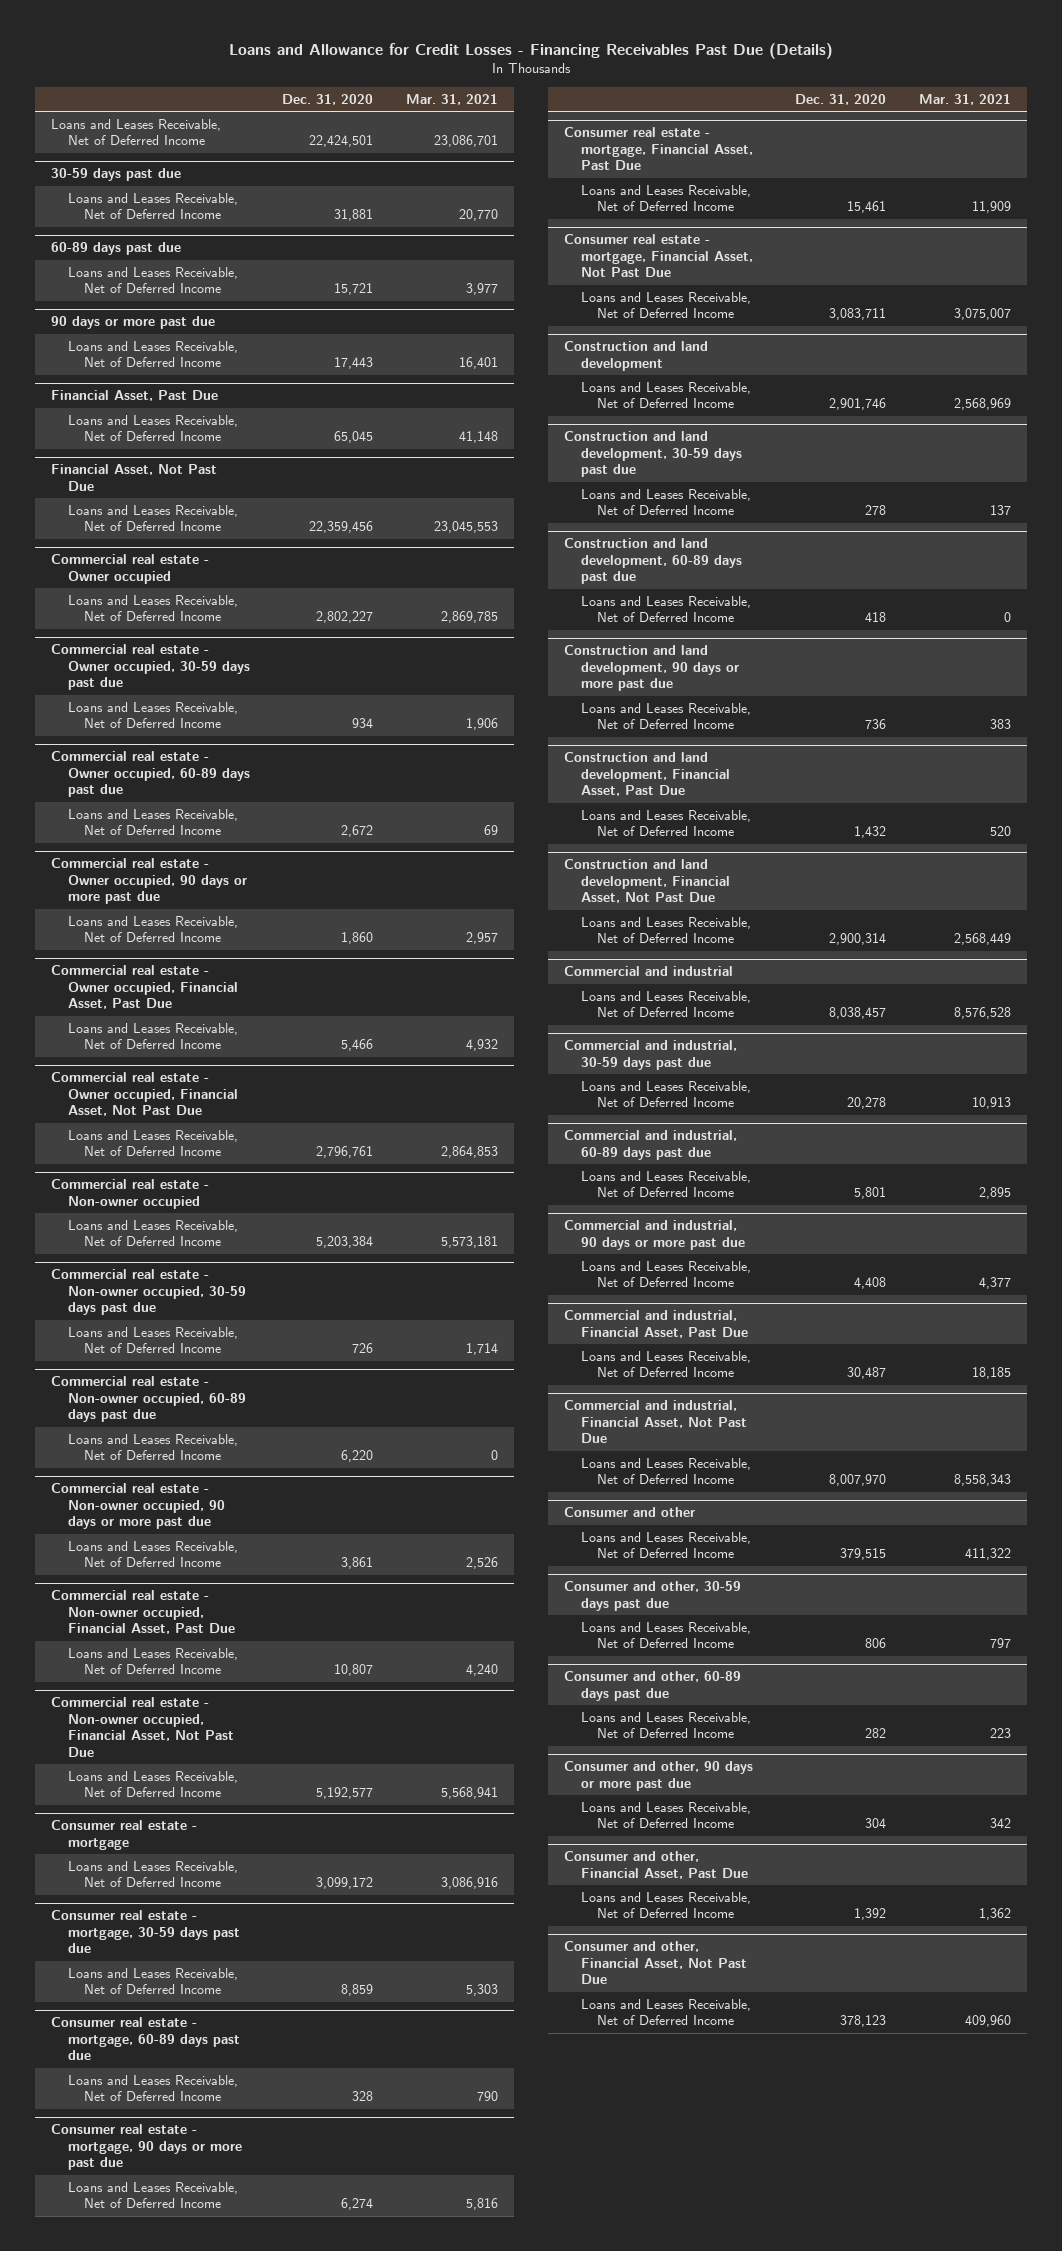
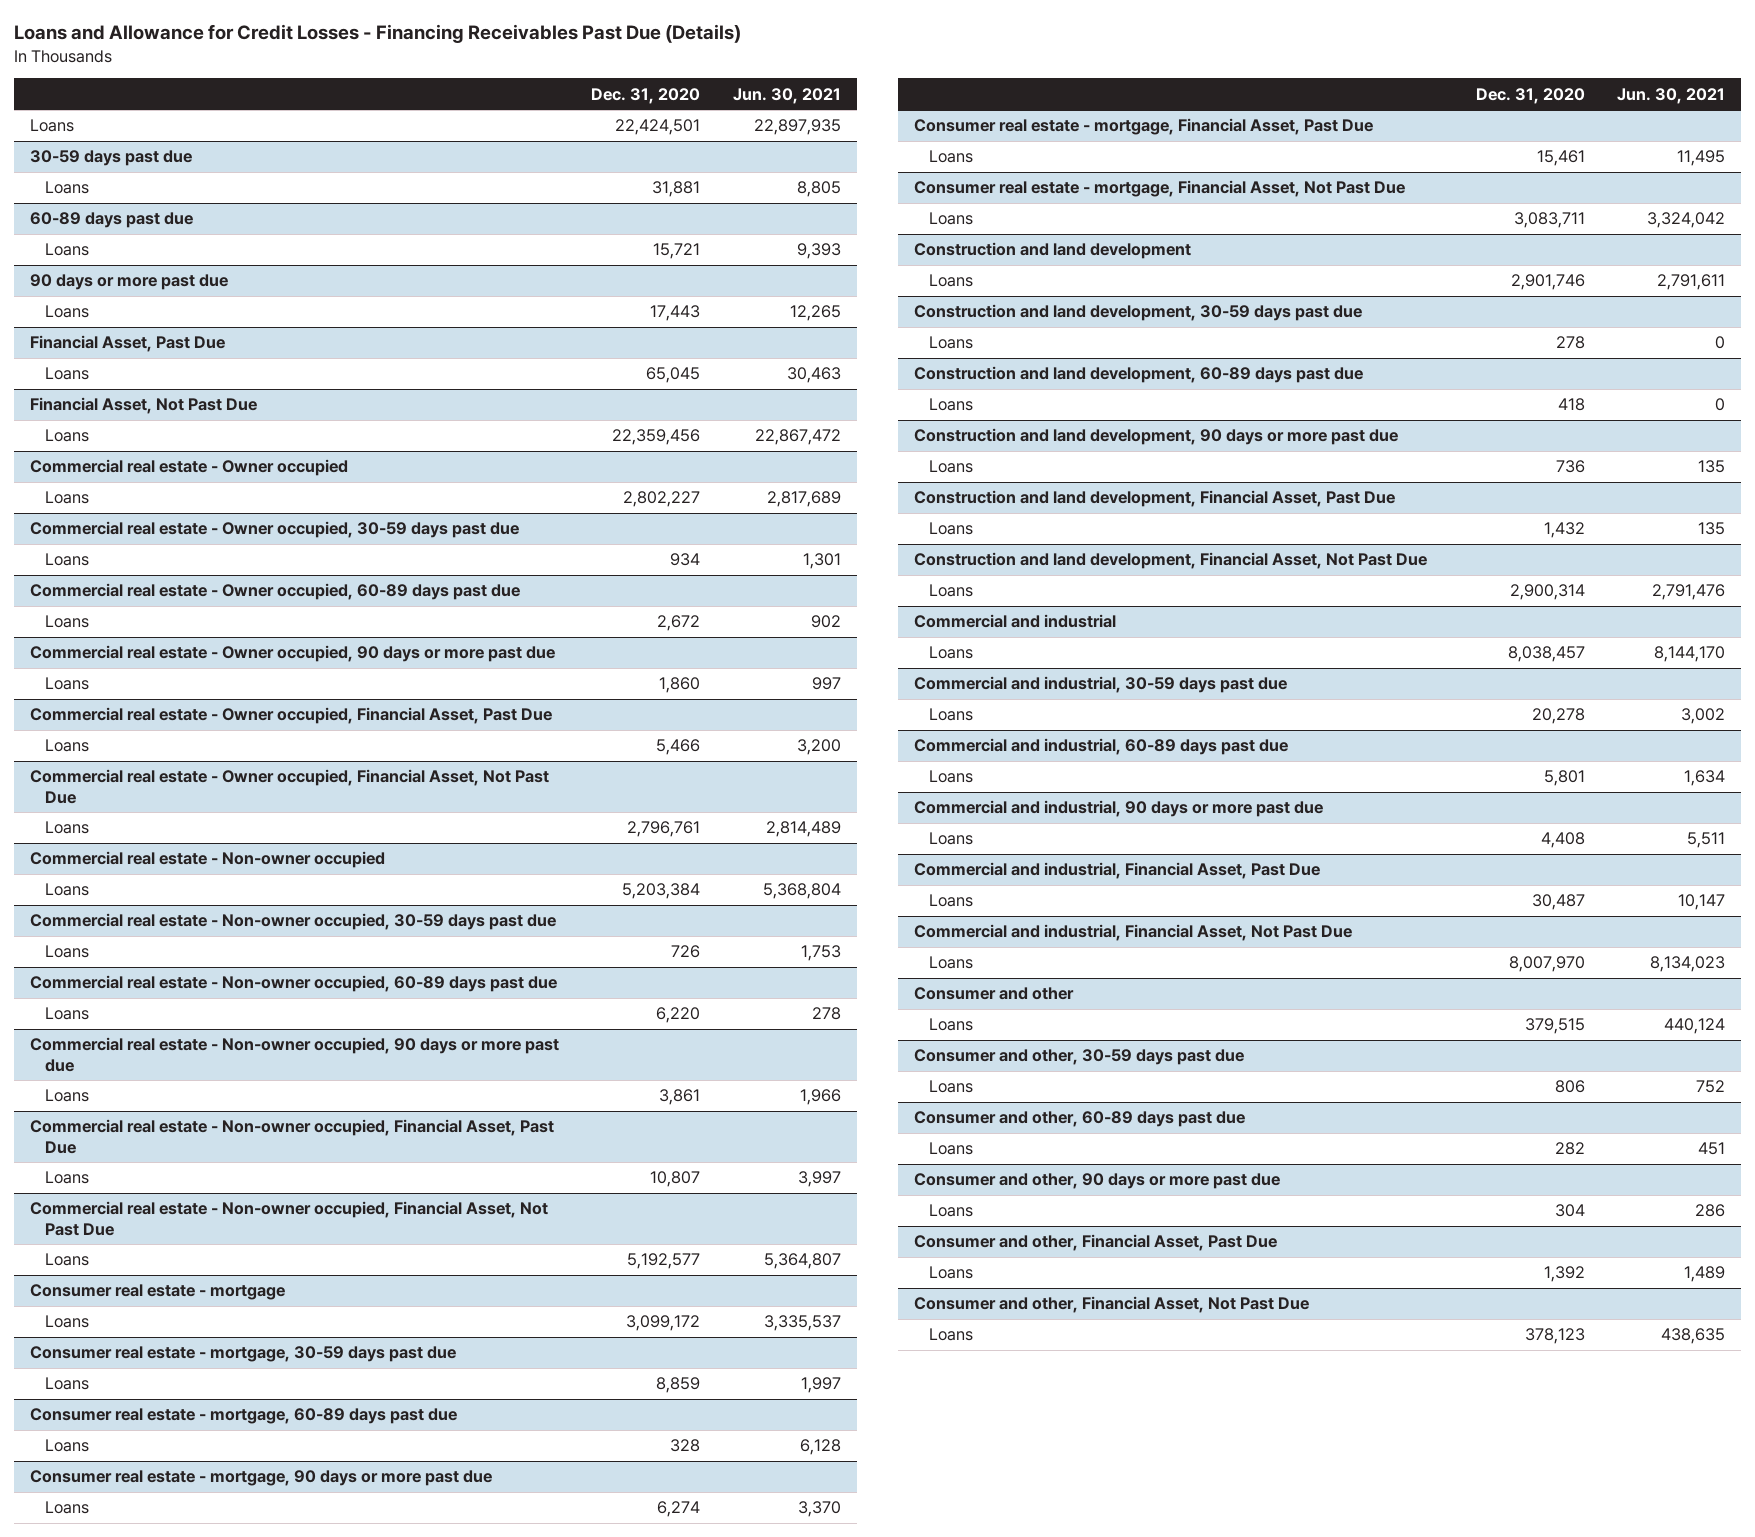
- | Dec. 31, 2020 | Mar. 31, 2021
+ | Dec. 31, 2020 | Jun. 30, 2021
- Loans and Leases Receivable, Net of Deferred Income | 22,424,501 | 23,086,701
+ Loans | 22,424,501 | 22,897,935
@ 30-59 days past due
- Loans and Leases Receivable, Net of Deferred Income | 31,881 | 20,770
+ Loans | 31,881 | 8,805
@ 60-89 days past due
- Loans and Leases Receivable, Net of Deferred Income | 15,721 | 3,977
+ Loans | 15,721 | 9,393
@ 90 days or more past due
- Loans and Leases Receivable, Net of Deferred Income | 17,443 | 16,401
+ Loans | 17,443 | 12,265
@ Financial Asset, Past Due
- Loans and Leases Receivable, Net of Deferred Income | 65,045 | 41,148
+ Loans | 65,045 | 30,463
@ Financial Asset, Not Past Due
- Loans and Leases Receivable, Net of Deferred Income | 22,359,456 | 23,045,553
+ Loans | 22,359,456 | 22,867,472
@ Commercial real estate - Owner occupied
- Loans and Leases Receivable, Net of Deferred Income | 2,802,227 | 2,869,785
+ Loans | 2,802,227 | 2,817,689
@ Commercial real estate - Owner occupied, 30-59 days past due
- Loans and Leases Receivable, Net of Deferred Income | 934 | 1,906
+ Loans | 934 | 1,301
@ Commercial real estate - Owner occupied, 60-89 days past due
- Loans and Leases Receivable, Net of Deferred Income | 2,672 | 69
+ Loans | 2,672 | 902
@ Commercial real estate - Owner occupied, 90 days or more past due
- Loans and Leases Receivable, Net of Deferred Income | 1,860 | 2,957
+ Loans | 1,860 | 997
@ Commercial real estate - Owner occupied, Financial Asset, Past Due
- Loans and Leases Receivable, Net of Deferred Income | 5,466 | 4,932
+ Loans | 5,466 | 3,200
@ Commercial real estate - Owner occupied, Financial Asset, Not Past Due
- Loans and Leases Receivable, Net of Deferred Income | 2,796,761 | 2,864,853
+ Loans | 2,796,761 | 2,814,489
@ Commercial real estate - Non-owner occupied
- Loans and Leases Receivable, Net of Deferred Income | 5,203,384 | 5,573,181
+ Loans | 5,203,384 | 5,368,804
@ Commercial real estate - Non-owner occupied, 30-59 days past due
- Loans and Leases Receivable, Net of Deferred Income | 726 | 1,714
+ Loans | 726 | 1,753
@ Commercial real estate - Non-owner occupied, 60-89 days past due
- Loans and Leases Receivable, Net of Deferred Income | 6,220 | 0
+ Loans | 6,220 | 278
@ Commercial real estate - Non-owner occupied, 90 days or more past due
- Loans and Leases Receivable, Net of Deferred Income | 3,861 | 2,526
+ Loans | 3,861 | 1,966
@ Commercial real estate - Non-owner occupied, Financial Asset, Past Due
- Loans and Leases Receivable, Net of Deferred Income | 10,807 | 4,240
+ Loans | 10,807 | 3,997
@ Commercial real estate - Non-owner occupied, Financial Asset, Not Past Due
- Loans and Leases Receivable, Net of Deferred Income | 5,192,577 | 5,568,941
+ Loans | 5,192,577 | 5,364,807
@ Consumer real estate - mortgage
- Loans and Leases Receivable, Net of Deferred Income | 3,099,172 | 3,086,916
+ Loans | 3,099,172 | 3,335,537
@ Consumer real estate - mortgage, 30-59 days past due
- Loans and Leases Receivable, Net of Deferred Income | 8,859 | 5,303
+ Loans | 8,859 | 1,997
@ Consumer real estate - mortgage, 60-89 days past due
- Loans and Leases Receivable, Net of Deferred Income | 328 | 790
+ Loans | 328 | 6,128
@ Consumer real estate - mortgage, 90 days or more past due
- Loans and Leases Receivable, Net of Deferred Income | 6,274 | 5,816
+ Loans | 6,274 | 3,370
@ Consumer real estate - mortgage, Financial Asset, Past Due
- Loans and Leases Receivable, Net of Deferred Income | 15,461 | 11,909
+ Loans | 15,461 | 11,495
@ Consumer real estate - mortgage, Financial Asset, Not Past Due
- Loans and Leases Receivable, Net of Deferred Income | 3,083,711 | 3,075,007
+ Loans | 3,083,711 | 3,324,042
@ Construction and land development
- Loans and Leases Receivable, Net of Deferred Income | 2,901,746 | 2,568,969
+ Loans | 2,901,746 | 2,791,611
@ Construction and land development, 30-59 days past due
- Loans and Leases Receivable, Net of Deferred Income | 278 | 137
+ Loans | 278 | 0
@ Construction and land development, 60-89 days past due
- Loans and Leases Receivable, Net of Deferred Income | 418 | 0
+ Loans | 418 | 0
@ Construction and land development, 90 days or more past due
- Loans and Leases Receivable, Net of Deferred Income | 736 | 383
+ Loans | 736 | 135
@ Construction and land development, Financial Asset, Past Due
- Loans and Leases Receivable, Net of Deferred Income | 1,432 | 520
+ Loans | 1,432 | 135
@ Construction and land development, Financial Asset, Not Past Due
- Loans and Leases Receivable, Net of Deferred Income | 2,900,314 | 2,568,449
+ Loans | 2,900,314 | 2,791,476
@ Commercial and industrial
- Loans and Leases Receivable, Net of Deferred Income | 8,038,457 | 8,576,528
+ Loans | 8,038,457 | 8,144,170
@ Commercial and industrial, 30-59 days past due
- Loans and Leases Receivable, Net of Deferred Income | 20,278 | 10,913
+ Loans | 20,278 | 3,002
@ Commercial and industrial, 60-89 days past due
- Loans and Leases Receivable, Net of Deferred Income | 5,801 | 2,895
+ Loans | 5,801 | 1,634
@ Commercial and industrial, 90 days or more past due
- Loans and Leases Receivable, Net of Deferred Income | 4,408 | 4,377
+ Loans | 4,408 | 5,511
@ Commercial and industrial, Financial Asset, Past Due
- Loans and Leases Receivable, Net of Deferred Income | 30,487 | 18,185
+ Loans | 30,487 | 10,147
@ Commercial and industrial, Financial Asset, Not Past Due
- Loans and Leases Receivable, Net of Deferred Income | 8,007,970 | 8,558,343
+ Loans | 8,007,970 | 8,134,023
@ Consumer and other
- Loans and Leases Receivable, Net of Deferred Income | 379,515 | 411,322
+ Loans | 379,515 | 440,124
@ Consumer and other, 30-59 days past due
- Loans and Leases Receivable, Net of Deferred Income | 806 | 797
+ Loans | 806 | 752
@ Consumer and other, 60-89 days past due
- Loans and Leases Receivable, Net of Deferred Income | 282 | 223
+ Loans | 282 | 451
@ Consumer and other, 90 days or more past due
- Loans and Leases Receivable, Net of Deferred Income | 304 | 342
+ Loans | 304 | 286
@ Consumer and other, Financial Asset, Past Due
- Loans and Leases Receivable, Net of Deferred Income | 1,392 | 1,362
+ Loans | 1,392 | 1,489
@ Consumer and other, Financial Asset, Not Past Due
- Loans and Leases Receivable, Net of Deferred Income | 378,123 | 409,960
+ Loans | 378,123 | 438,635

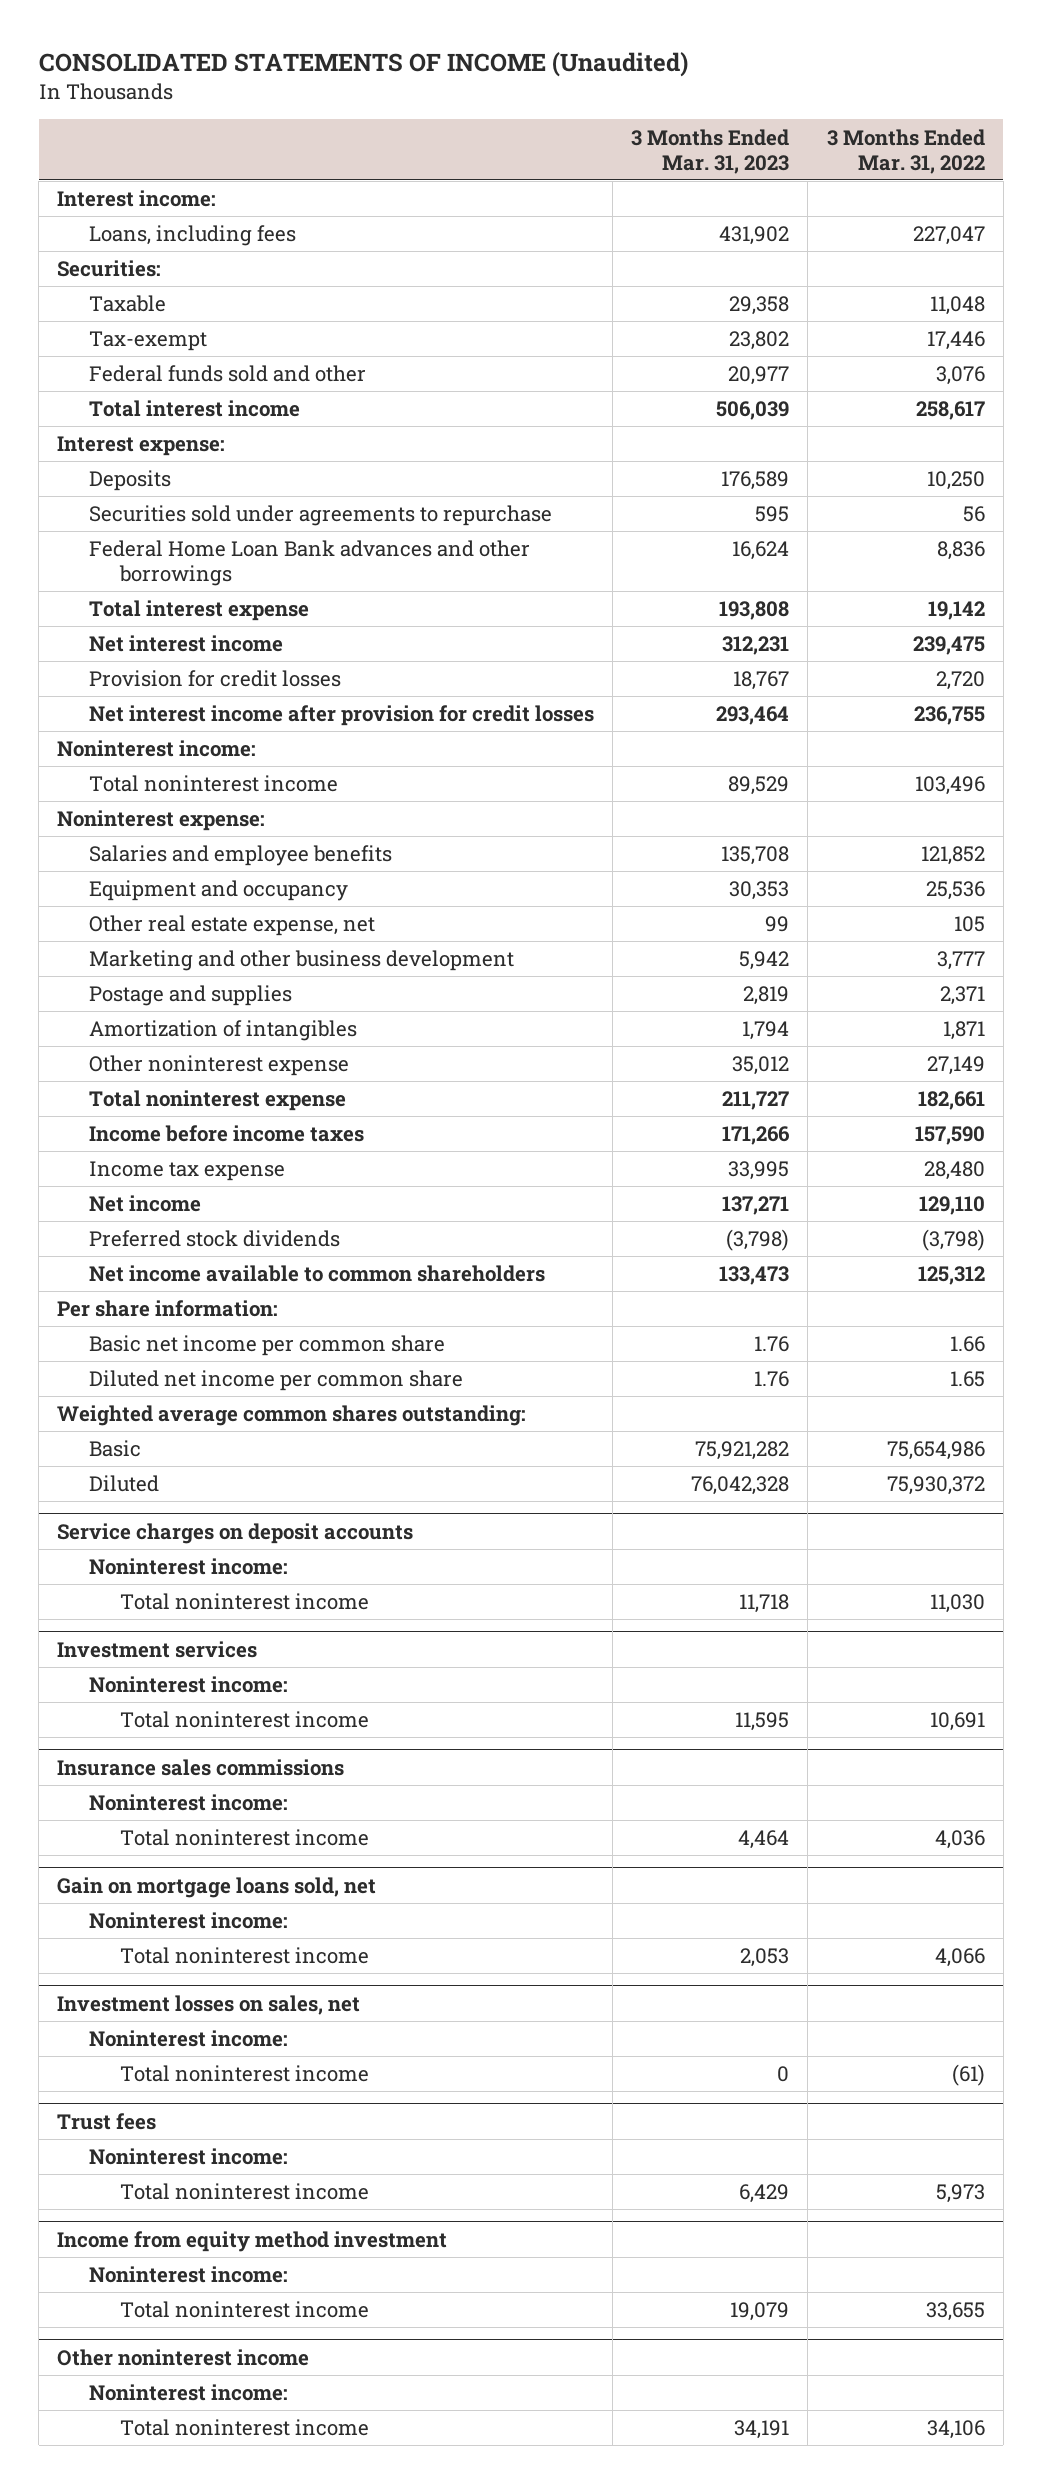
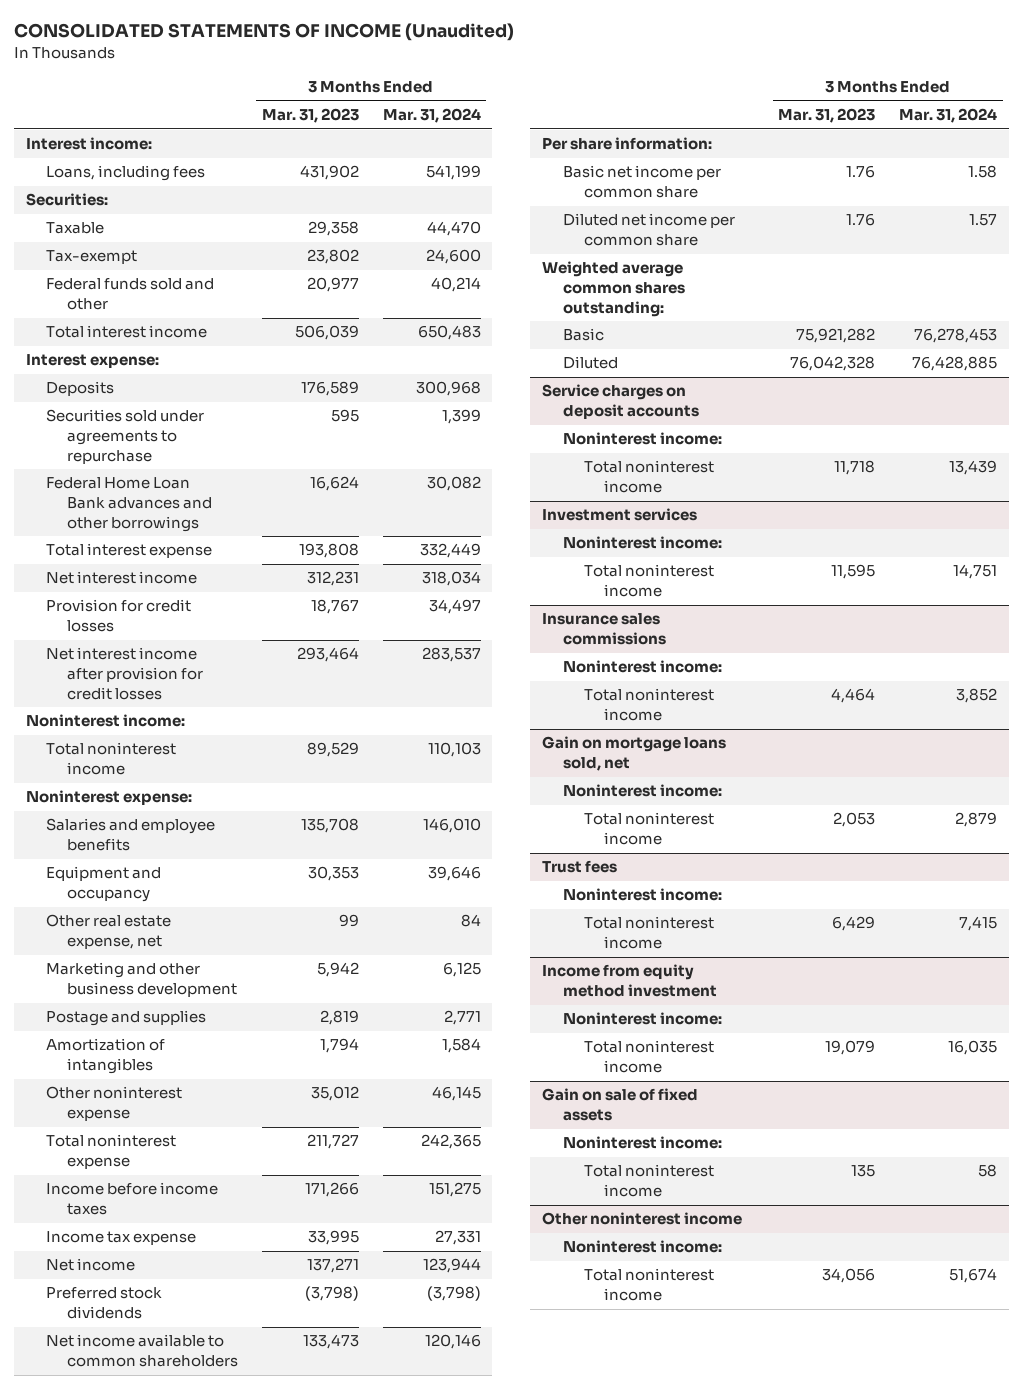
- | 3 Months Ended Mar. 31, 2023 | 3 Months Ended Mar. 31, 2022
+ | 3 Months Ended Mar. 31, 2023 | 3 Months Ended Mar. 31, 2024
- Investment losses on sales, net
- Noninterest income:
- Total noninterest income | 0 | (61)
+ Gain on sale of fixed assets
+ Noninterest income:
+ Total noninterest income | 135 | 58
@ Other noninterest income
- Total noninterest income | 34,191 | 34,106
+ Total noninterest income | 34,056 | 51,674

